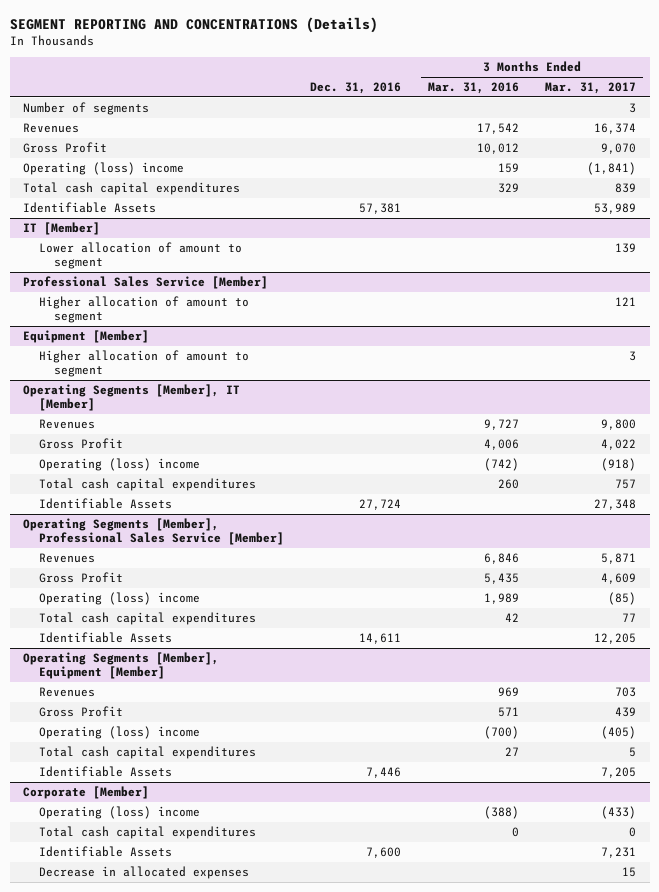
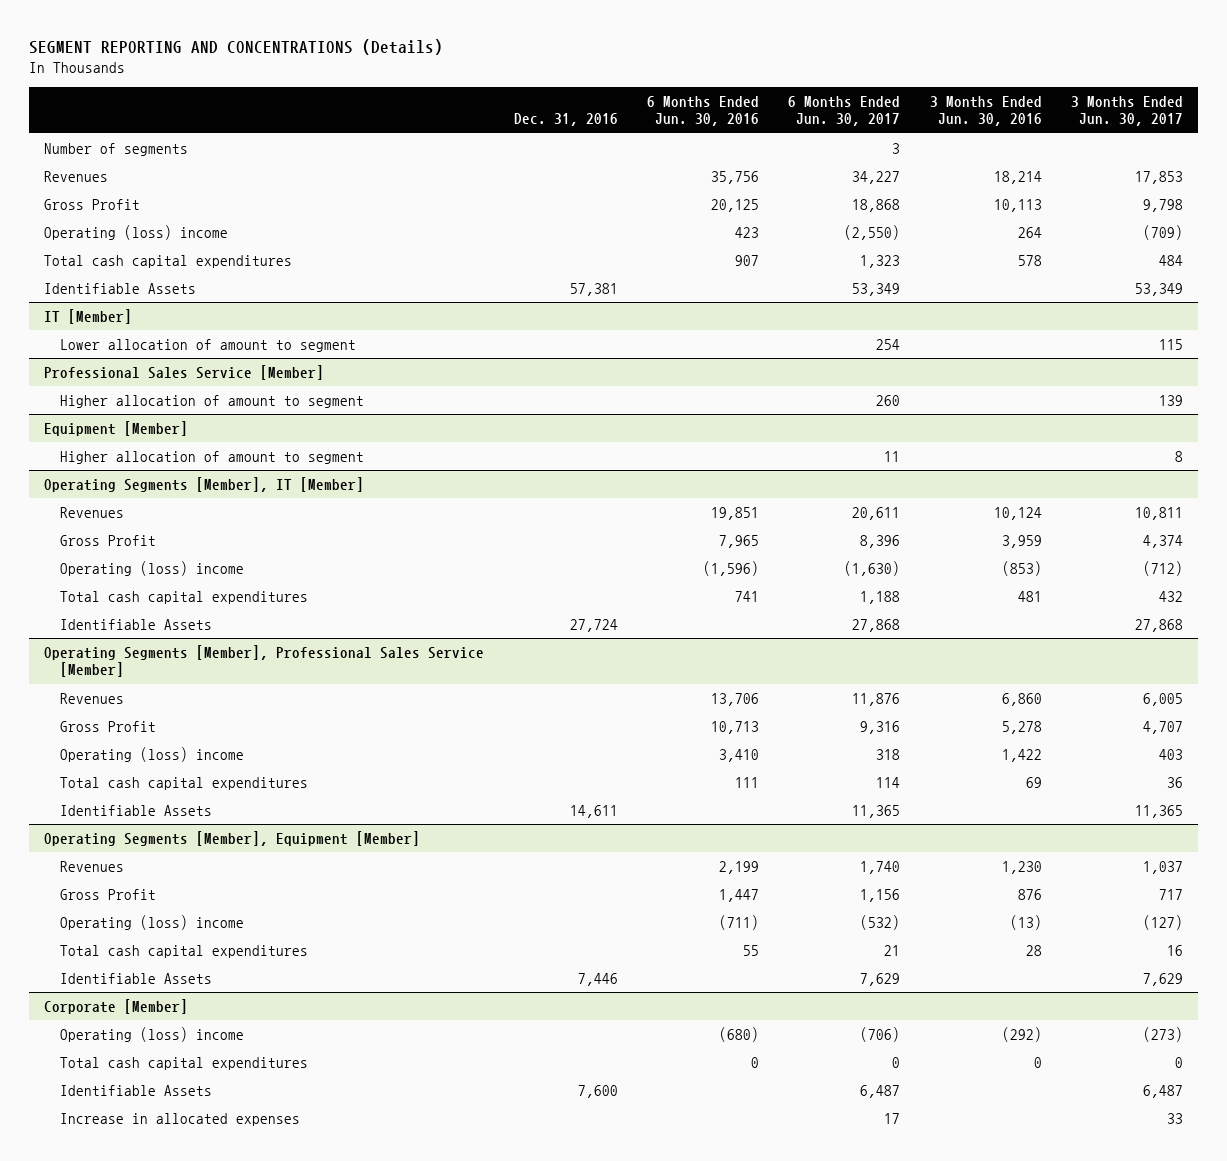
- | Dec. 31, 2016 | 3 Months Ended Mar. 31, 2016 | 3 Months Ended Mar. 31, 2017
+ | Dec. 31, 2016 | 6 Months Ended Jun. 30, 2016 | 6 Months Ended Jun. 30, 2017 | 3 Months Ended Jun. 30, 2016 | 3 Months Ended Jun. 30, 2017
@ Corporate [Member]
- Decrease in allocated expenses | | | 15
+ Increase in allocated expenses | | | 17 | | 33

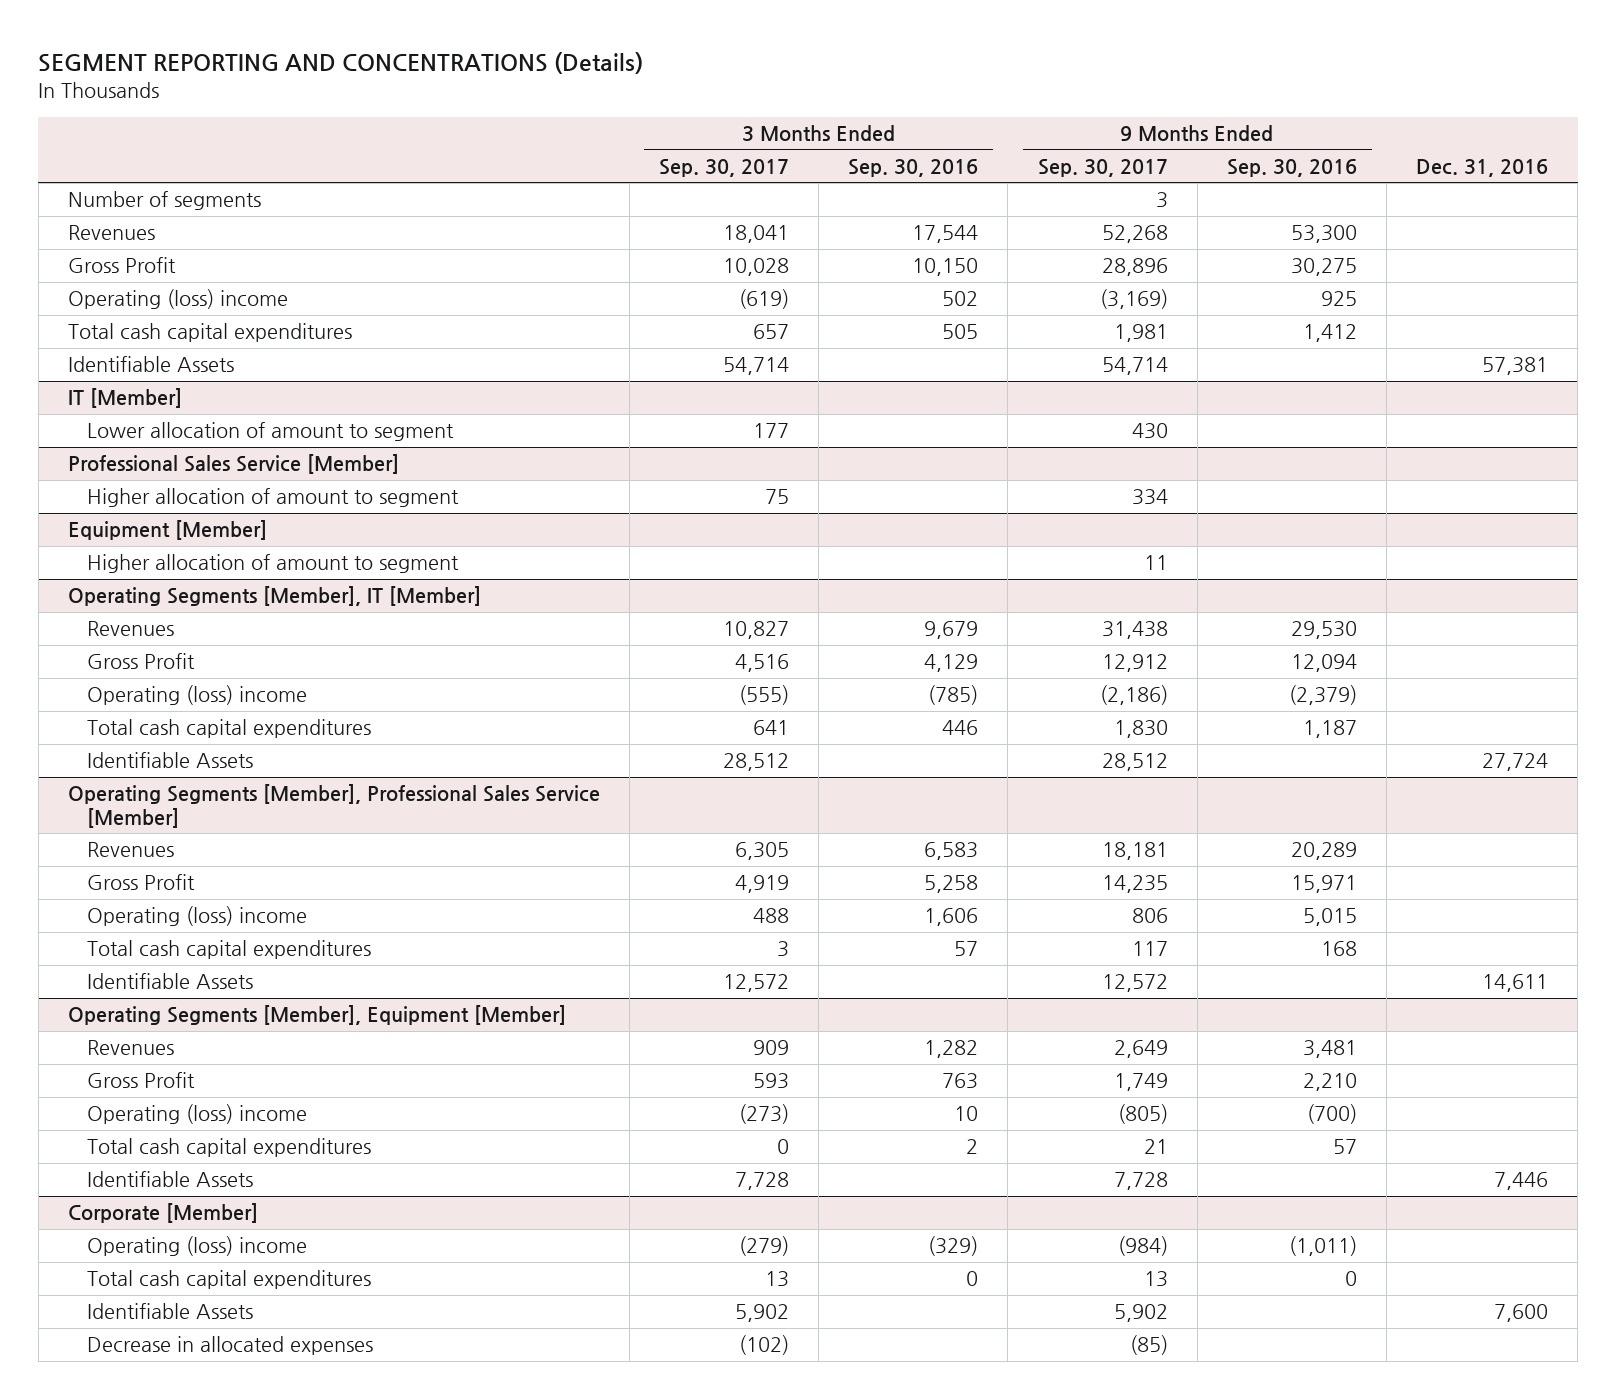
- | Dec. 31, 2016 | 6 Months Ended Jun. 30, 2016 | 6 Months Ended Jun. 30, 2017 | 3 Months Ended Jun. 30, 2016 | 3 Months Ended Jun. 30, 2017
+ | 3 Months Ended Sep. 30, 2017 | 3 Months Ended Sep. 30, 2016 | 9 Months Ended Sep. 30, 2017 | 9 Months Ended Sep. 30, 2016 | Dec. 31, 2016
@ Corporate [Member]
- Increase in allocated expenses | | | 17 | | 33
+ Decrease in allocated expenses | (102) | | (85) | |

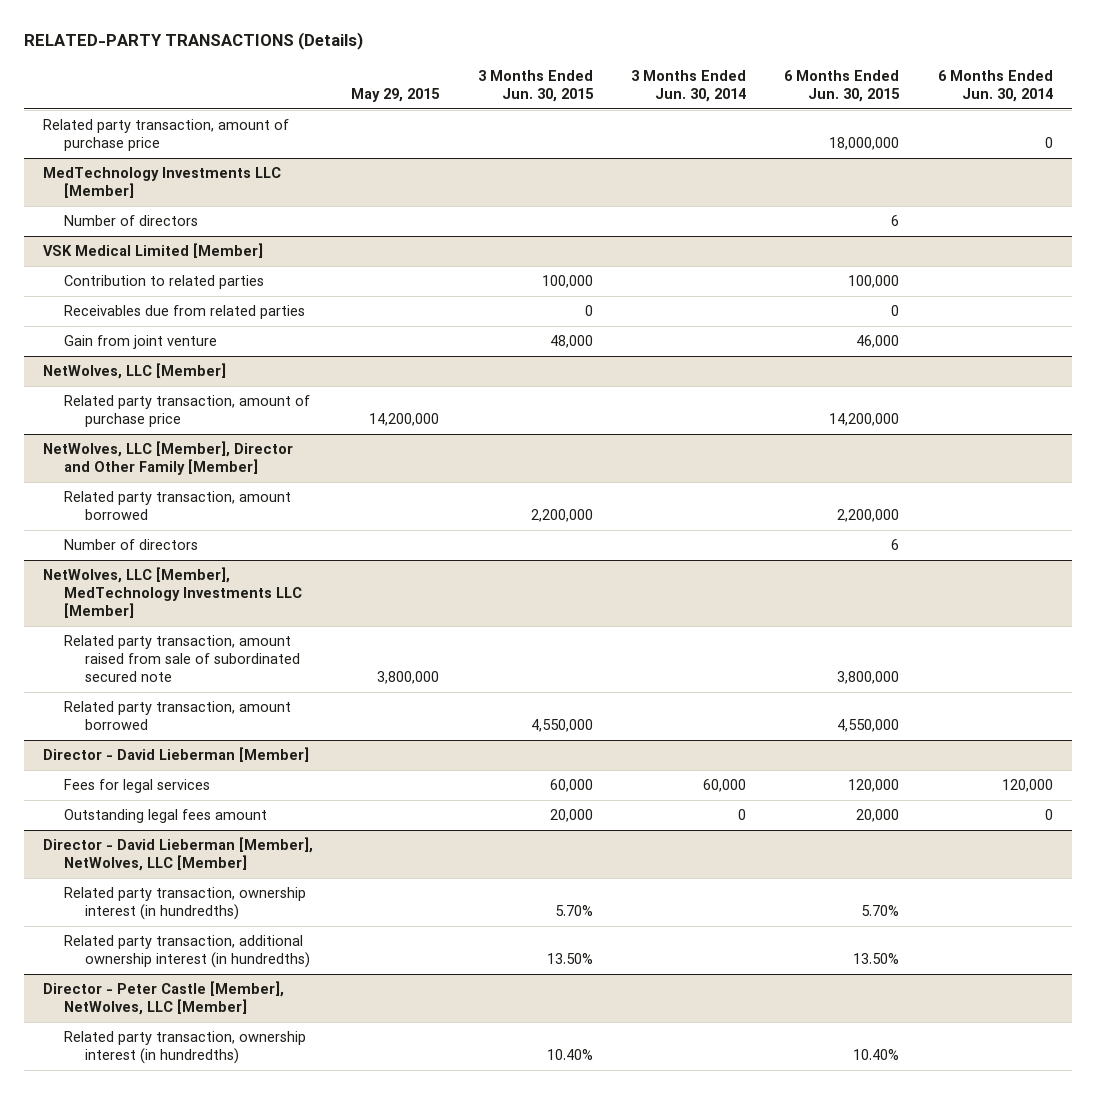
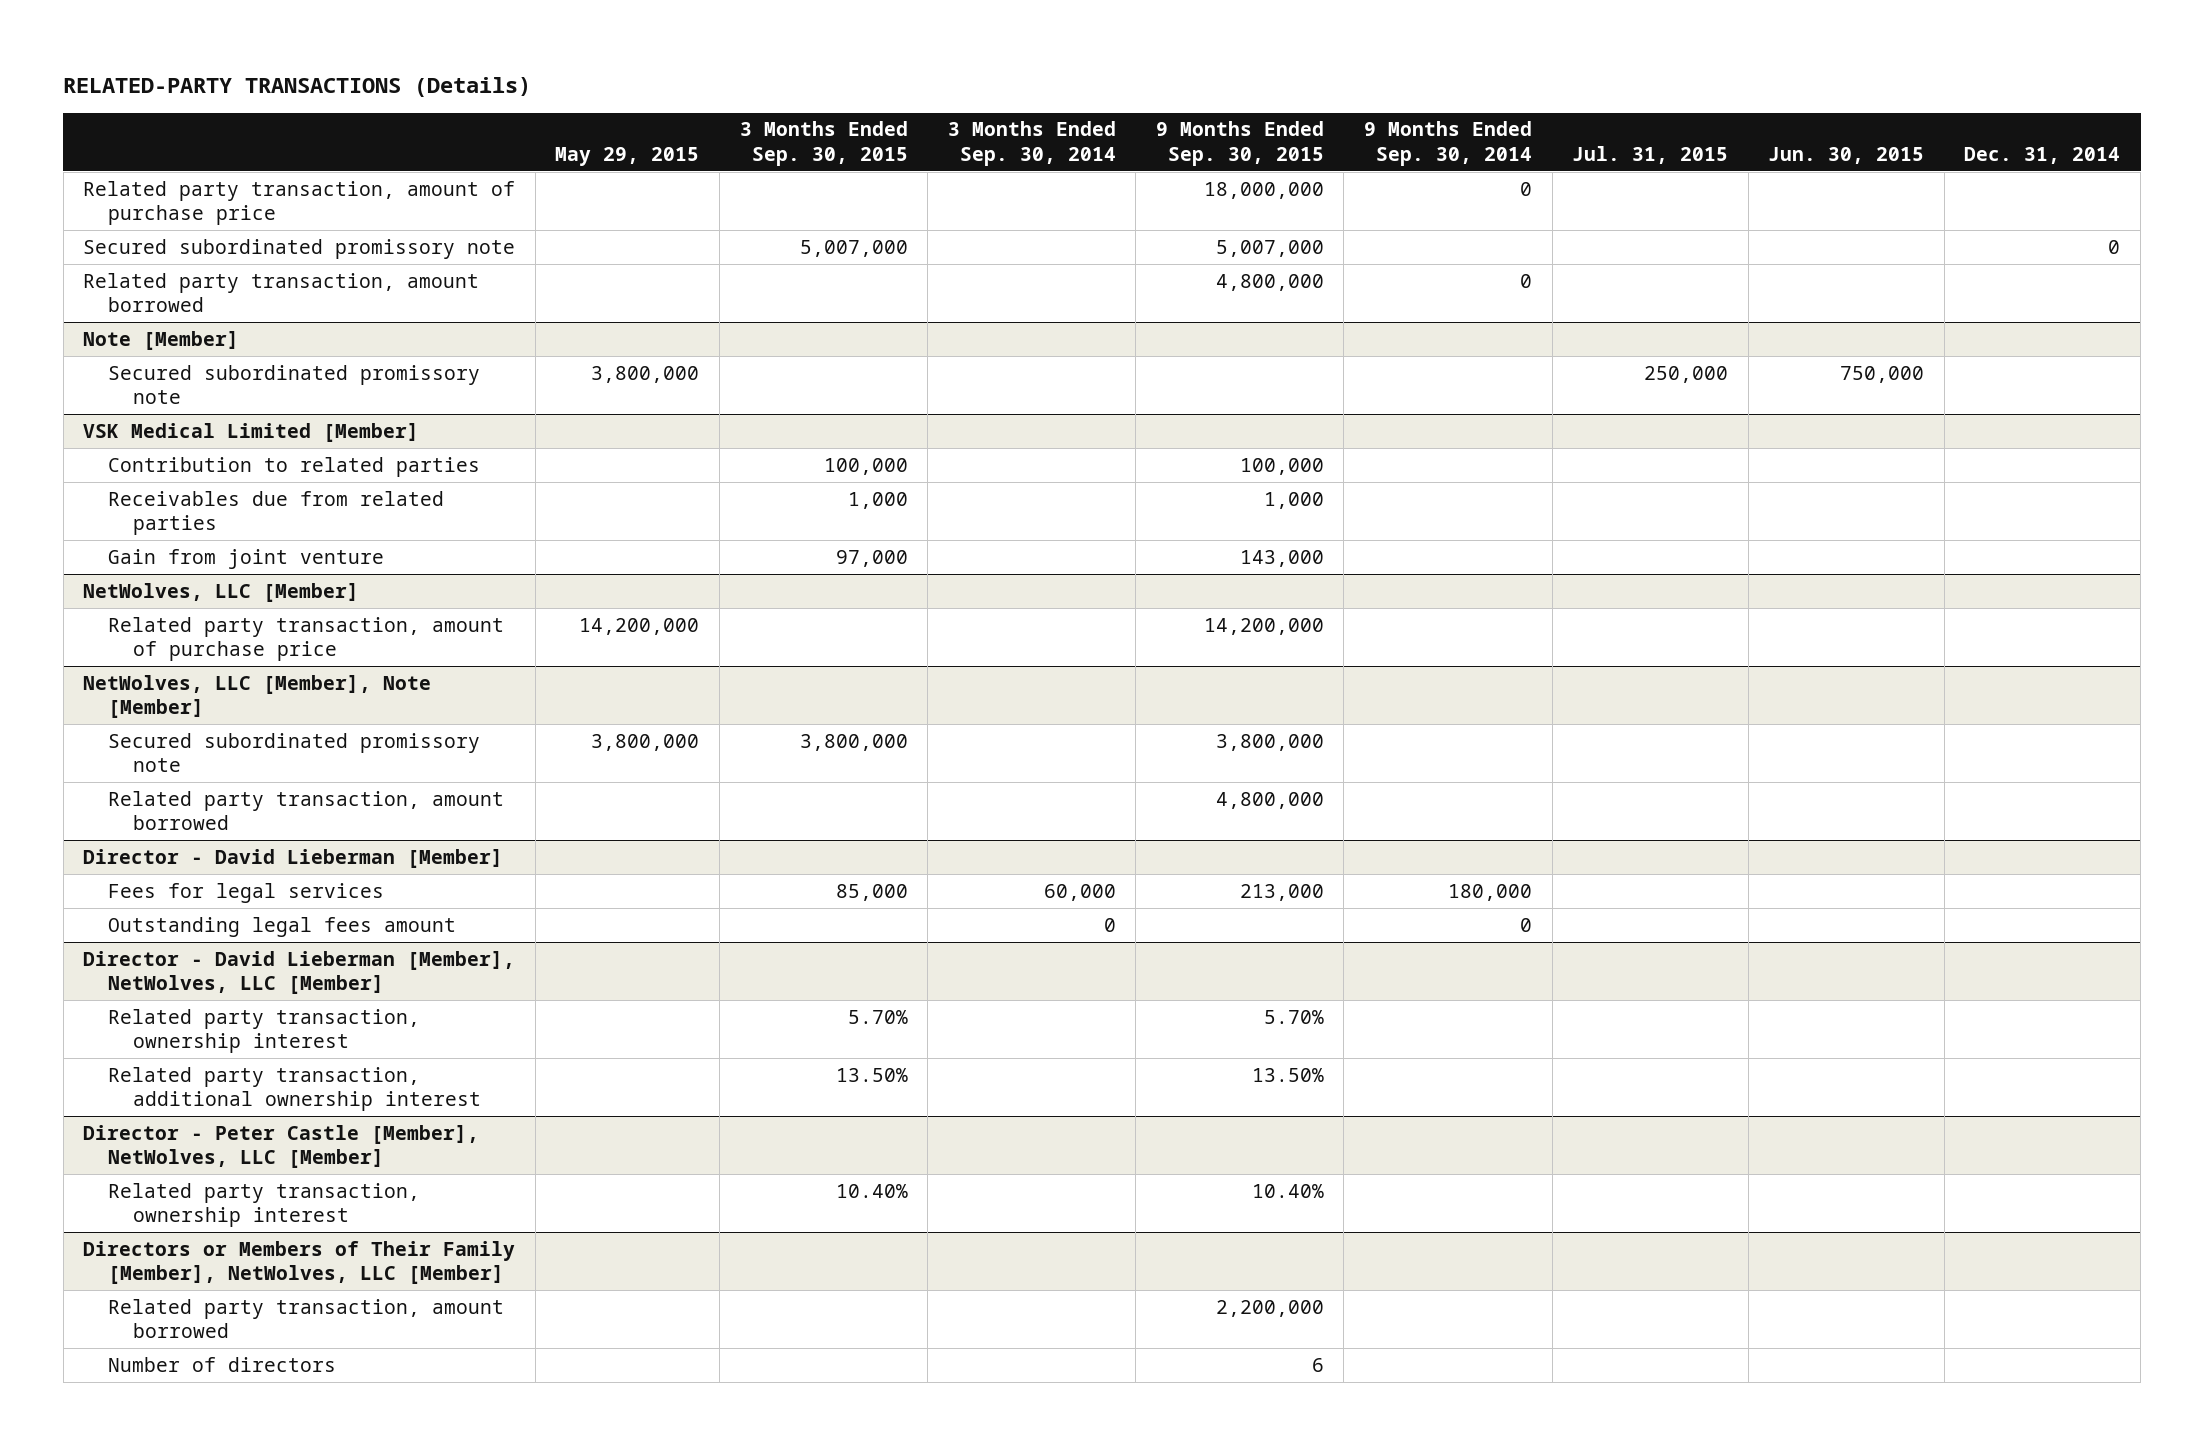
- | May 29, 2015 | 3 Months Ended Jun. 30, 2015 | 3 Months Ended Jun. 30, 2014 | 6 Months Ended Jun. 30, 2015 | 6 Months Ended Jun. 30, 2014
+ | May 29, 2015 | 3 Months Ended Sep. 30, 2015 | 3 Months Ended Sep. 30, 2014 | 9 Months Ended Sep. 30, 2015 | 9 Months Ended Sep. 30, 2014 | Jul. 31, 2015 | Jun. 30, 2015 | Dec. 31, 2014
- MedTechnology Investments LLC [Member]
- Number of directors | | | | 6 |
+ Secured subordinated promissory note | | 5,007,000 | | 5,007,000 | | | | 0
+ Related party transaction, amount borrowed | | | | 4,800,000 | 0 | | |
+ Note [Member]
+ Secured subordinated promissory note | 3,800,000 | | | | | 250,000 | 750,000 |
- NetWolves, LLC [Member], Director and Other Family [Member]
- Related party transaction, amount borrowed | | 2,200,000 | | 2,200,000 |
- Number of directors | | | | 6 |
- NetWolves, LLC [Member], MedTechnology Investments LLC [Member]
- Related party transaction, amount raised from sale of subordinated secured note | 3,800,000 | | | 3,800,000 |
- Related party transaction, amount borrowed | | 4,550,000 | | 4,550,000 |
+ NetWolves, LLC [Member], Note [Member]
+ Secured subordinated promissory note | 3,800,000 | 3,800,000 | | 3,800,000 | | | |
+ Related party transaction, amount borrowed | | | | 4,800,000 | | | |
@ Director - David Lieberman [Member], NetWolves, LLC [Member]
- Related party transaction, ownership interest (in hundredths) | | 5.70% | | 5.70% |
- Related party transaction, additional ownership interest (in hundredths) | | 13.50% | | 13.50% |
+ Related party transaction, ownership interest | | 5.70% | | 5.70% | | | |
+ Related party transaction, additional ownership interest | | 13.50% | | 13.50% | | | |
@ Director - Peter Castle [Member], NetWolves, LLC [Member]
- Related party transaction, ownership interest (in hundredths) | | 10.40% | | 10.40% |
+ Related party transaction, ownership interest | | 10.40% | | 10.40% | | | |
+ Directors or Members of Their Family [Member], NetWolves, LLC [Member]
+ Related party transaction, amount borrowed | | | | 2,200,000 | | | |
+ Number of directors | | | | 6 | | | |

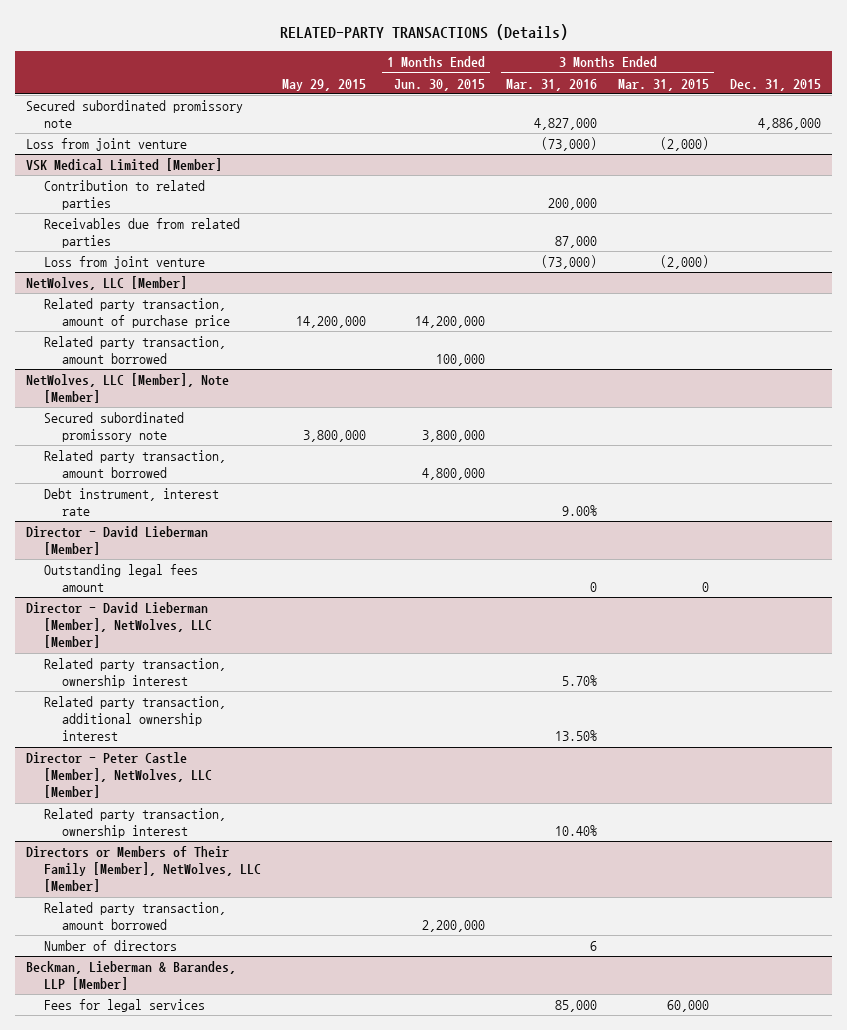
- | May 29, 2015 | 3 Months Ended Sep. 30, 2015 | 3 Months Ended Sep. 30, 2014 | 9 Months Ended Sep. 30, 2015 | 9 Months Ended Sep. 30, 2014 | Jul. 31, 2015 | Jun. 30, 2015 | Dec. 31, 2014
+ | May 29, 2015 | 1 Months Ended Jun. 30, 2015 | 3 Months Ended Mar. 31, 2016 | 3 Months Ended Mar. 31, 2015 | Dec. 31, 2015
- Related party transaction, amount of purchase price | | | | 18,000,000 | 0 | | |
- Related party transaction, amount borrowed | | | | 4,800,000 | 0 | | |
- Note [Member]
- Secured subordinated promissory note | 3,800,000 | | | | | 250,000 | 750,000 |
+ Loss from joint venture | | | (73,000) | (2,000) |
@ VSK Medical Limited [Member]
- Gain from joint venture | | 97,000 | | 143,000 | | | |
+ Loss from joint venture | | | (73,000) | (2,000) |
@ NetWolves, LLC [Member]
+ Related party transaction, amount borrowed | | 100,000 | | |
@ NetWolves, LLC [Member], Note [Member]
+ Debt instrument, interest rate | | | 9.00% | |
@ Director - David Lieberman [Member]
- Fees for legal services | | 85,000 | 60,000 | 213,000 | 180,000 | | |
+ Beckman, Lieberman & Barandes, LLP [Member]
+ Fees for legal services | | | 85,000 | 60,000 |

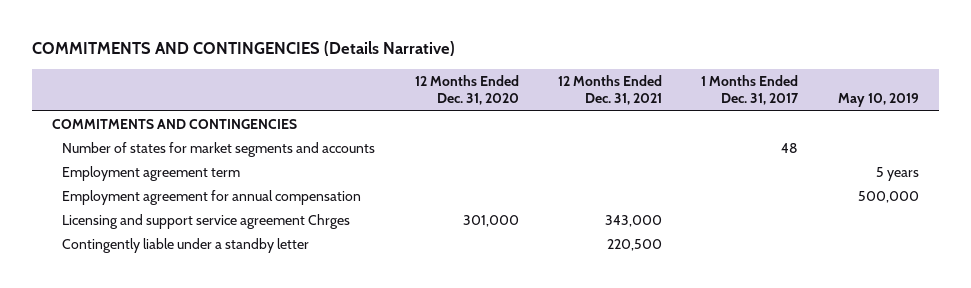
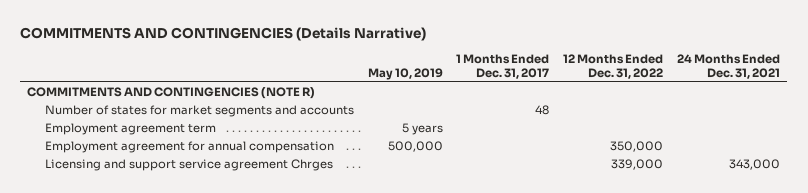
- | 12 Months Ended Dec. 31, 2020 | 12 Months Ended Dec. 31, 2021 | 1 Months Ended Dec. 31, 2017 | May 10, 2019
+ | May 10, 2019 | 1 Months Ended Dec. 31, 2017 | 12 Months Ended Dec. 31, 2022 | 24 Months Ended Dec. 31, 2021
- COMMITMENTS AND CONTINGENCIES
+ COMMITMENTS AND CONTINGENCIES (NOTE R)
- Contingently liable under a standby letter | | 220,500 | |

